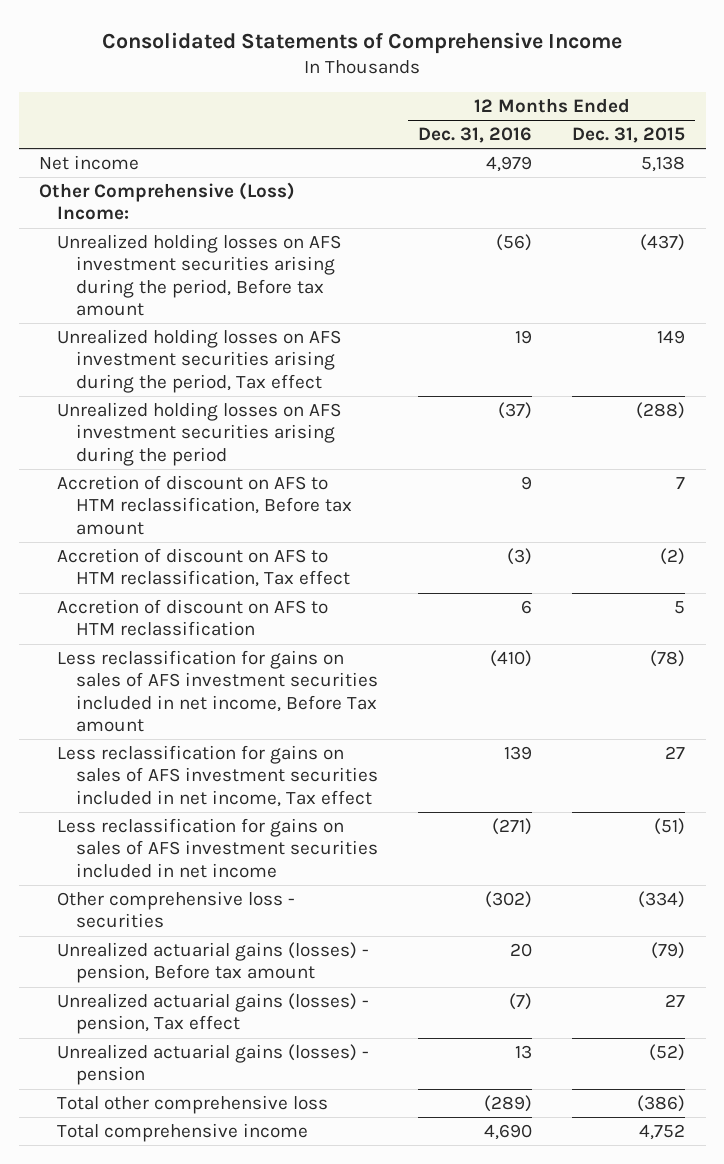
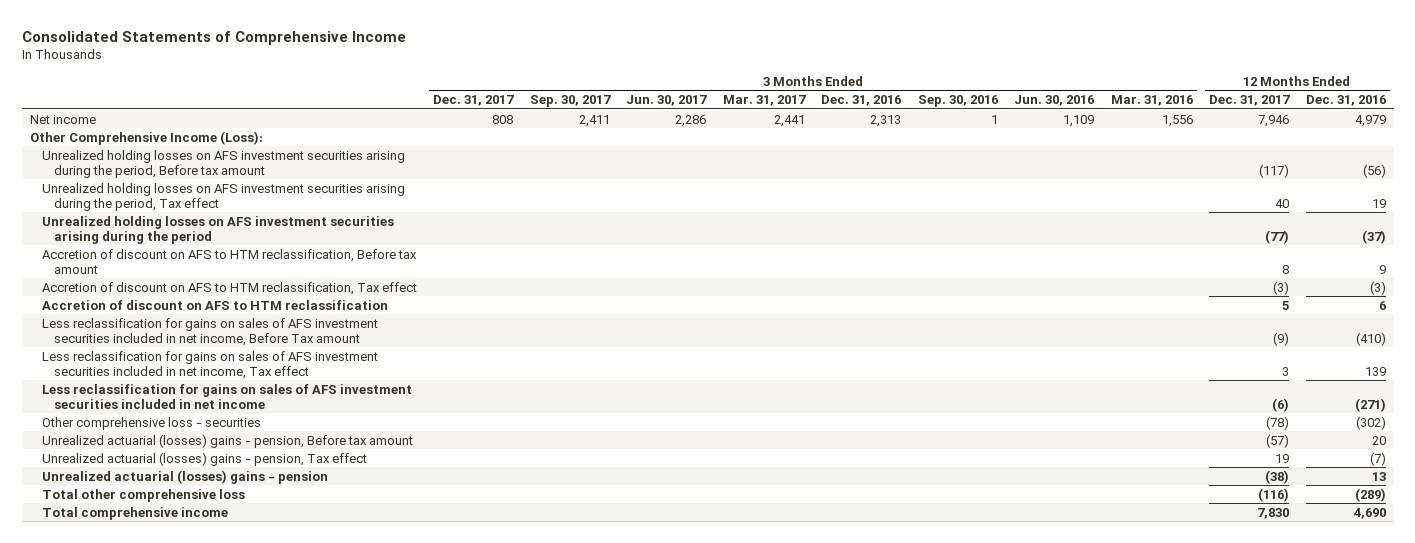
- | 12 Months Ended Dec. 31, 2016 | 12 Months Ended Dec. 31, 2015
+ | 3 Months Ended Dec. 31, 2017 | 3 Months Ended Sep. 30, 2017 | 3 Months Ended Jun. 30, 2017 | 3 Months Ended Mar. 31, 2017 | 3 Months Ended Dec. 31, 2016 | 3 Months Ended Sep. 30, 2016 | 3 Months Ended Jun. 30, 2016 | 3 Months Ended Mar. 31, 2016 | 12 Months Ended Dec. 31, 2017 | 12 Months Ended Dec. 31, 2016
- Other Comprehensive (Loss) Income:
+ Other Comprehensive Income (Loss):
- Unrealized actuarial gains (losses) - pension, Before tax amount | 20 | (79)
- Unrealized actuarial gains (losses) - pension, Tax effect | (7) | 27
- Unrealized actuarial gains (losses) - pension | 13 | (52)
+ Unrealized actuarial (losses) gains - pension, Before tax amount | | | | | | | | | (57) | 20
+ Unrealized actuarial (losses) gains - pension, Tax effect | | | | | | | | | 19 | (7)
+ Unrealized actuarial (losses) gains - pension | | | | | | | | | (38) | 13

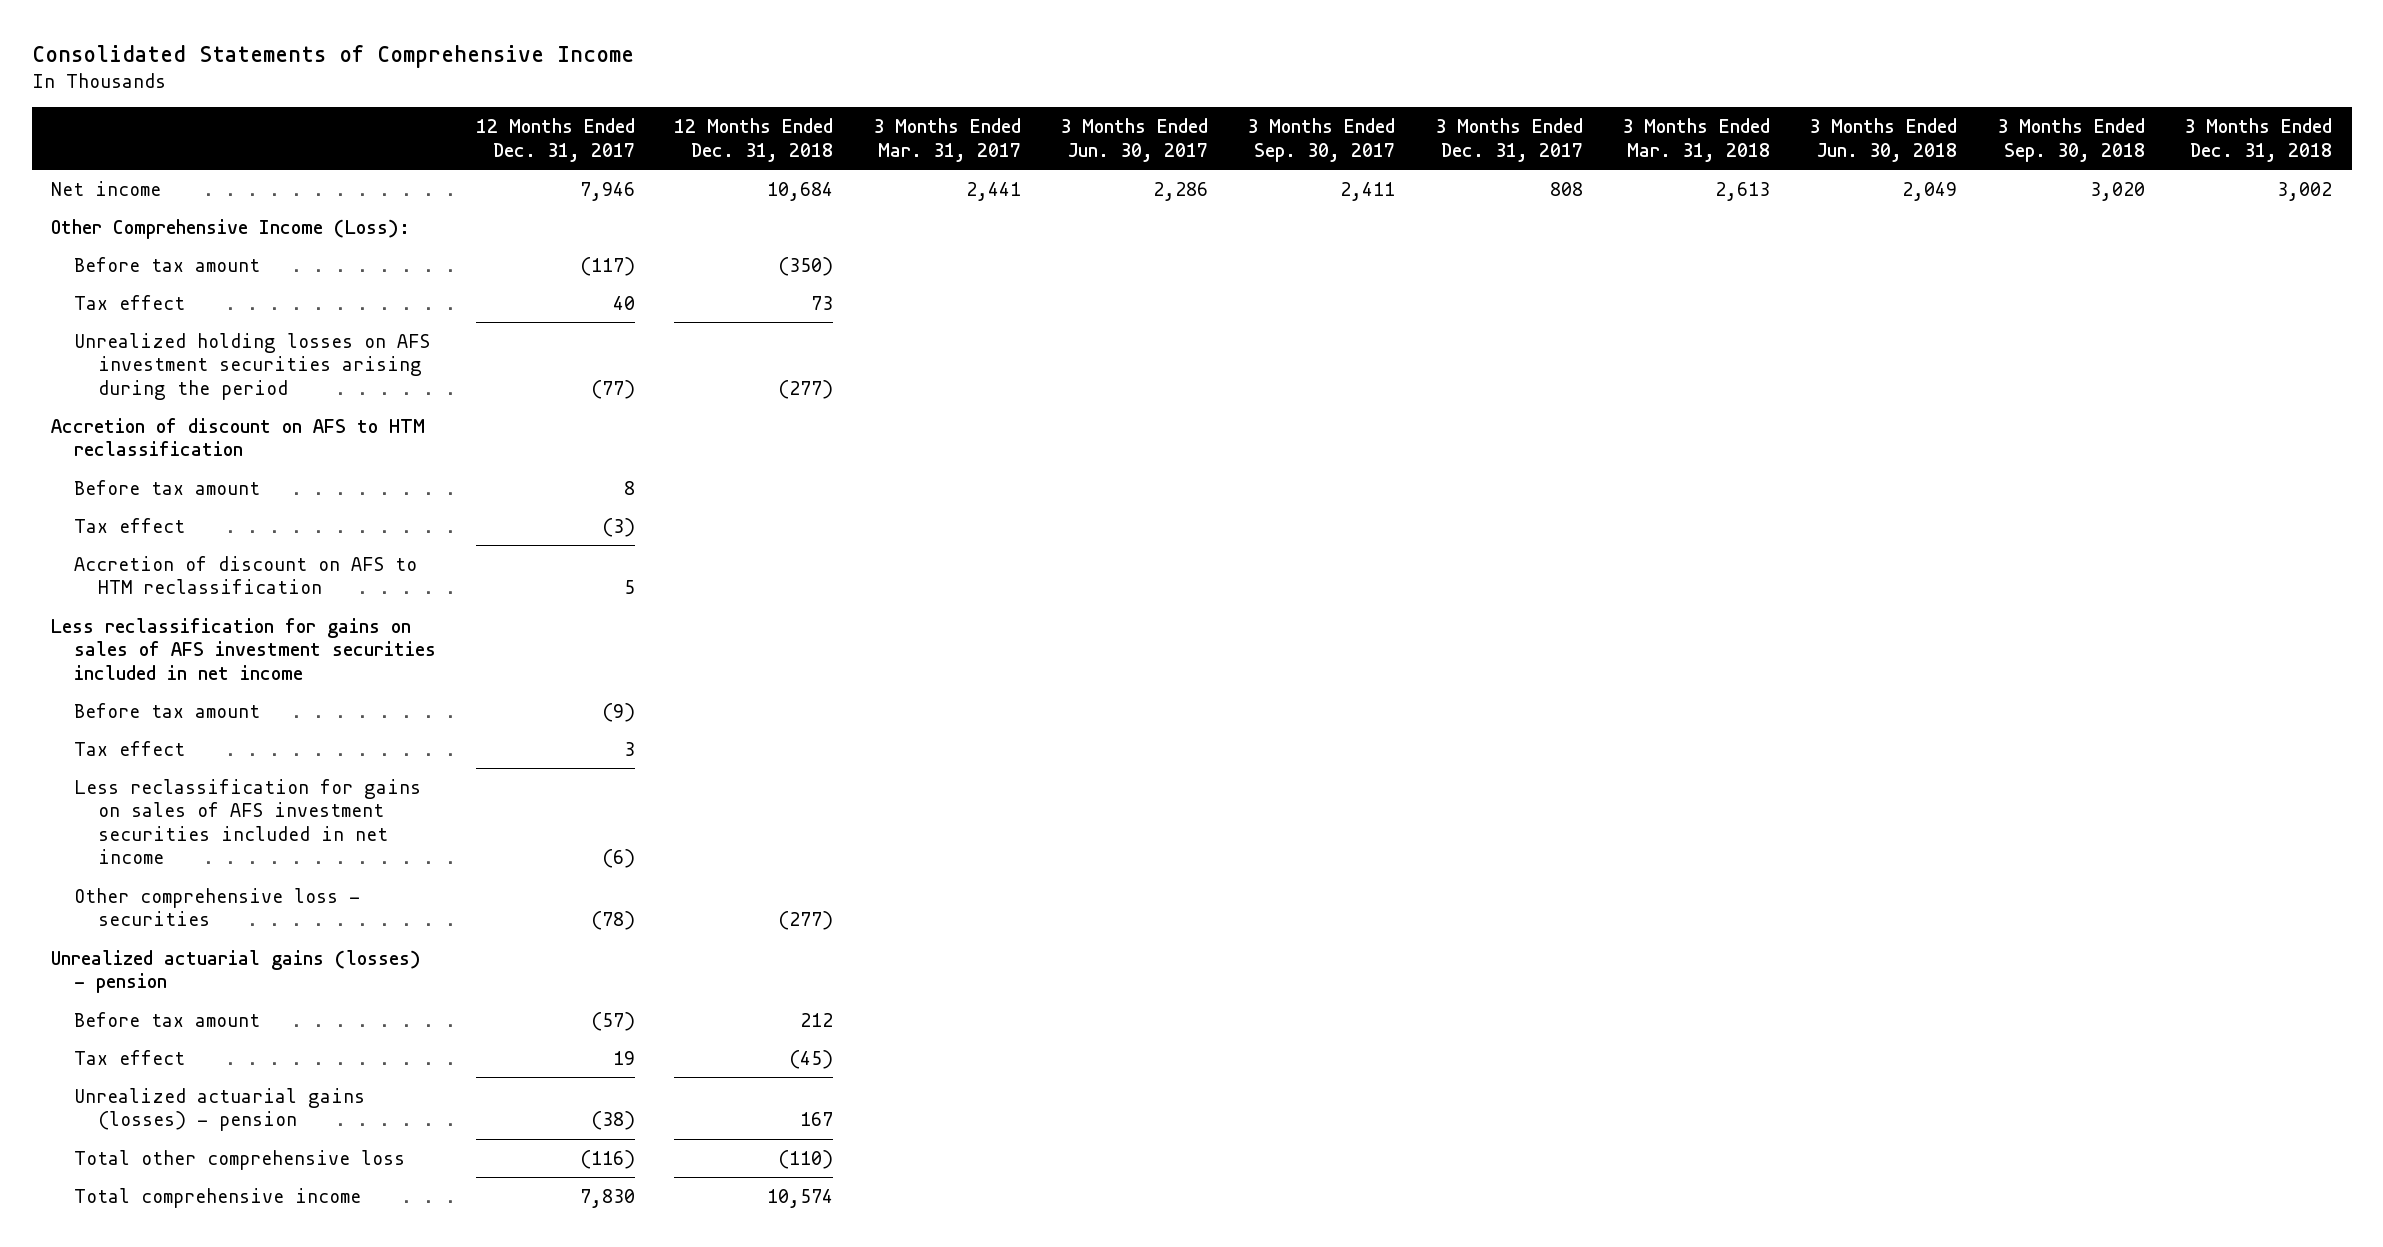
- | 3 Months Ended Dec. 31, 2017 | 3 Months Ended Sep. 30, 2017 | 3 Months Ended Jun. 30, 2017 | 3 Months Ended Mar. 31, 2017 | 3 Months Ended Dec. 31, 2016 | 3 Months Ended Sep. 30, 2016 | 3 Months Ended Jun. 30, 2016 | 3 Months Ended Mar. 31, 2016 | 12 Months Ended Dec. 31, 2017 | 12 Months Ended Dec. 31, 2016
+ | 12 Months Ended Dec. 31, 2017 | 12 Months Ended Dec. 31, 2018 | 3 Months Ended Mar. 31, 2017 | 3 Months Ended Jun. 30, 2017 | 3 Months Ended Sep. 30, 2017 | 3 Months Ended Dec. 31, 2017 | 3 Months Ended Mar. 31, 2018 | 3 Months Ended Jun. 30, 2018 | 3 Months Ended Sep. 30, 2018 | 3 Months Ended Dec. 31, 2018
- Unrealized holding losses on AFS investment securities arising during the period, Before tax amount | | | | | | | | | (117) | (56)
- Unrealized holding losses on AFS investment securities arising during the period, Tax effect | | | | | | | | | 40 | 19
+ Before tax amount | (117) | (350) | | | | | | | |
+ Tax effect | 40 | 73 | | | | | | | |
- Accretion of discount on AFS to HTM reclassification, Before tax amount | | | | | | | | | 8 | 9
- Accretion of discount on AFS to HTM reclassification, Tax effect | | | | | | | | | (3) | (3)
+ Accretion of discount on AFS to HTM reclassification
+ Before tax amount | 8 | | | | | | | | |
+ Tax effect | (3) | | | | | | | | |
- Less reclassification for gains on sales of AFS investment securities included in net income, Before Tax amount | | | | | | | | | (9) | (410)
- Less reclassification for gains on sales of AFS investment securities included in net income, Tax effect | | | | | | | | | 3 | 139
+ Less reclassification for gains on sales of AFS investment securities included in net income
+ Before tax amount | (9) | | | | | | | | |
+ Tax effect | 3 | | | | | | | | |
- Unrealized actuarial (losses) gains - pension, Before tax amount | | | | | | | | | (57) | 20
- Unrealized actuarial (losses) gains - pension, Tax effect | | | | | | | | | 19 | (7)
- Unrealized actuarial (losses) gains - pension | | | | | | | | | (38) | 13
+ Unrealized actuarial gains (losses) - pension
+ Before tax amount | (57) | 212 | | | | | | | |
+ Tax effect | 19 | (45) | | | | | | | |
+ Unrealized actuarial gains (losses) - pension | (38) | 167 | | | | | | | |

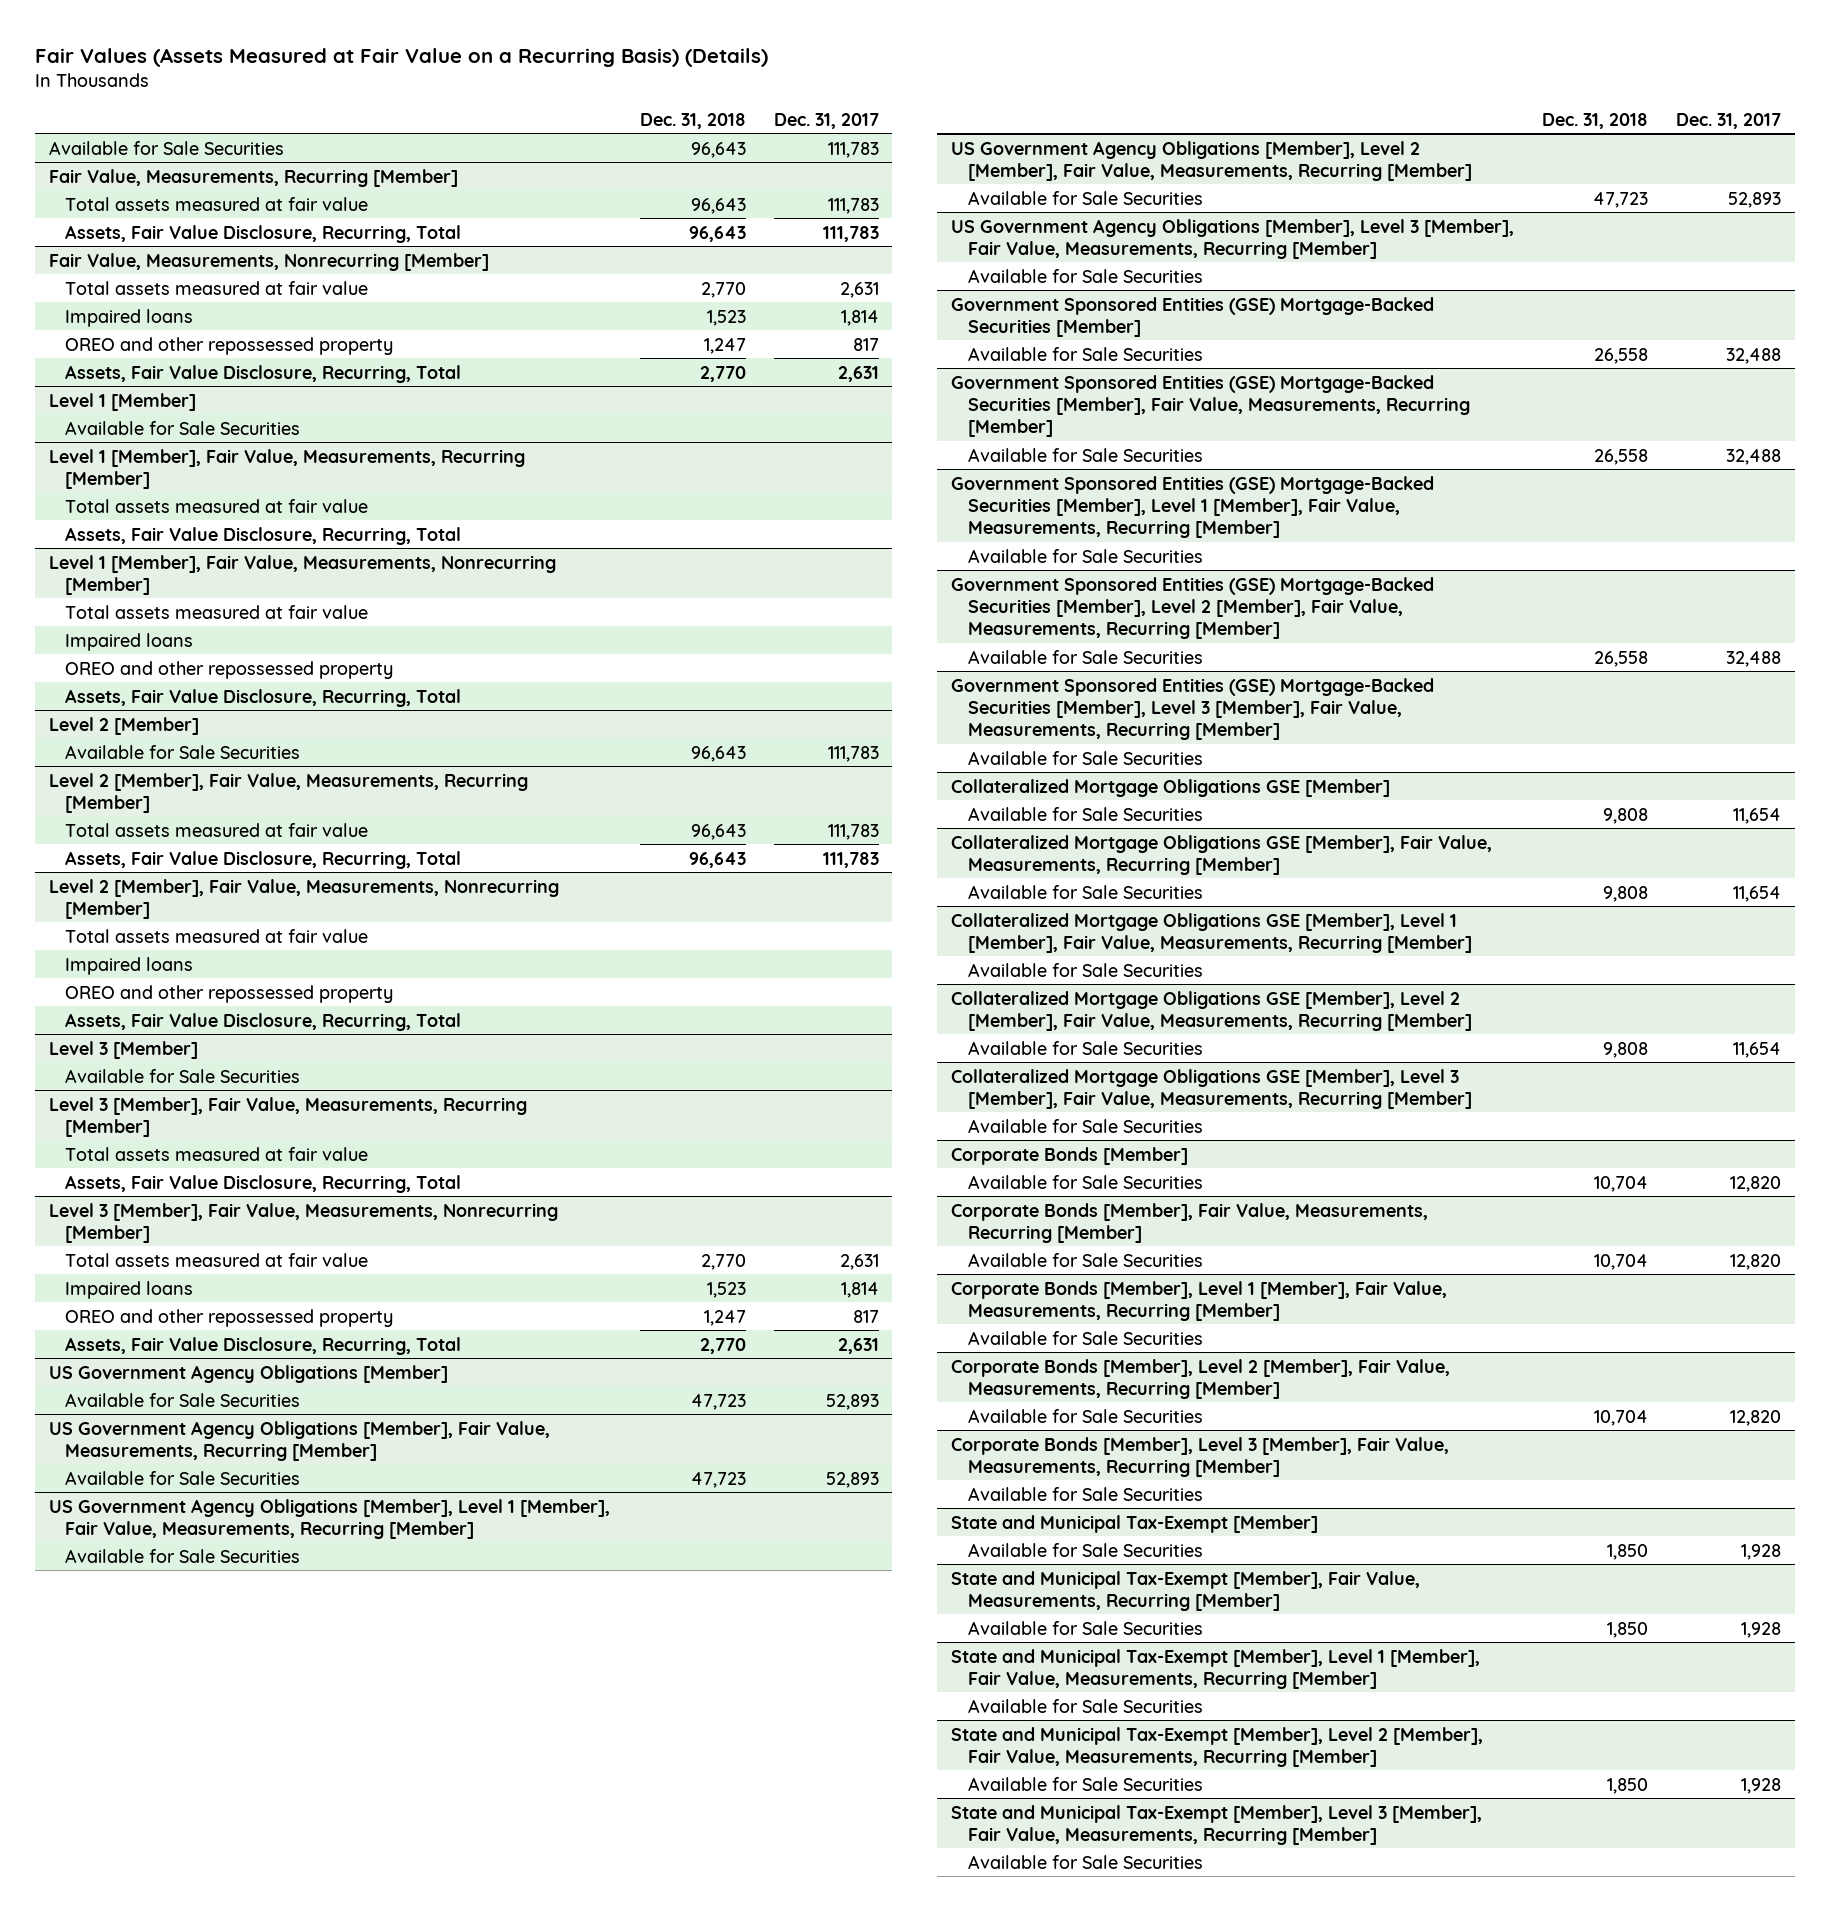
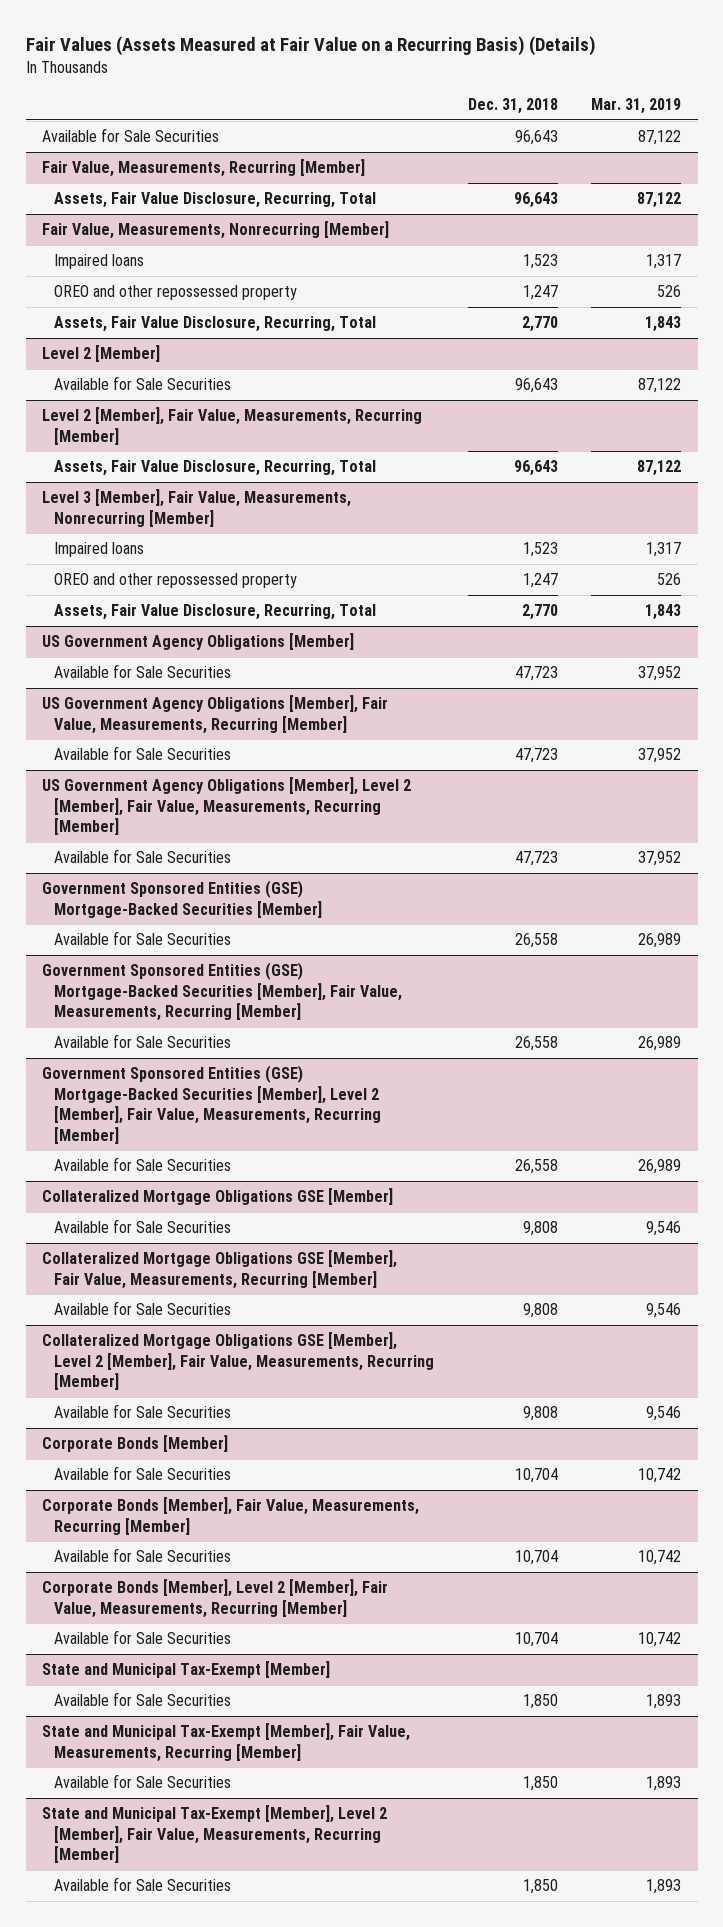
- | Dec. 31, 2018 | Dec. 31, 2017
+ | Dec. 31, 2018 | Mar. 31, 2019
@ Fair Value, Measurements, Recurring [Member]
- Total assets measured at fair value | 96,643 | 111,783
@ Fair Value, Measurements, Nonrecurring [Member]
- Total assets measured at fair value | 2,770 | 2,631
- Level 1 [Member]
- Available for Sale Securities
- Level 1 [Member], Fair Value, Measurements, Recurring [Member]
- Total assets measured at fair value
- Assets, Fair Value Disclosure, Recurring, Total
- Level 1 [Member], Fair Value, Measurements, Nonrecurring [Member]
- Total assets measured at fair value
- Impaired loans
- OREO and other repossessed property
- Assets, Fair Value Disclosure, Recurring, Total
@ Level 2 [Member], Fair Value, Measurements, Recurring [Member]
- Total assets measured at fair value | 96,643 | 111,783
- Level 2 [Member], Fair Value, Measurements, Nonrecurring [Member]
- Total assets measured at fair value
- Impaired loans
- OREO and other repossessed property
- Assets, Fair Value Disclosure, Recurring, Total
- Level 3 [Member]
- Available for Sale Securities
- Level 3 [Member], Fair Value, Measurements, Recurring [Member]
- Total assets measured at fair value
- Assets, Fair Value Disclosure, Recurring, Total
@ Level 3 [Member], Fair Value, Measurements, Nonrecurring [Member]
- Total assets measured at fair value | 2,770 | 2,631
- US Government Agency Obligations [Member], Level 1 [Member], Fair Value, Measurements, Recurring [Member]
- Available for Sale Securities
- US Government Agency Obligations [Member], Level 3 [Member], Fair Value, Measurements, Recurring [Member]
- Available for Sale Securities
- Government Sponsored Entities (GSE) Mortgage-Backed Securities [Member], Level 1 [Member], Fair Value, Measurements, Recurring [Member]
- Available for Sale Securities
- Government Sponsored Entities (GSE) Mortgage-Backed Securities [Member], Level 3 [Member], Fair Value, Measurements, Recurring [Member]
- Available for Sale Securities
- Collateralized Mortgage Obligations GSE [Member], Level 1 [Member], Fair Value, Measurements, Recurring [Member]
- Available for Sale Securities
- Collateralized Mortgage Obligations GSE [Member], Level 3 [Member], Fair Value, Measurements, Recurring [Member]
- Available for Sale Securities
- Corporate Bonds [Member], Level 1 [Member], Fair Value, Measurements, Recurring [Member]
- Available for Sale Securities
- Corporate Bonds [Member], Level 3 [Member], Fair Value, Measurements, Recurring [Member]
- Available for Sale Securities
- State and Municipal Tax-Exempt [Member], Level 1 [Member], Fair Value, Measurements, Recurring [Member]
- Available for Sale Securities
- State and Municipal Tax-Exempt [Member], Level 3 [Member], Fair Value, Measurements, Recurring [Member]
- Available for Sale Securities

